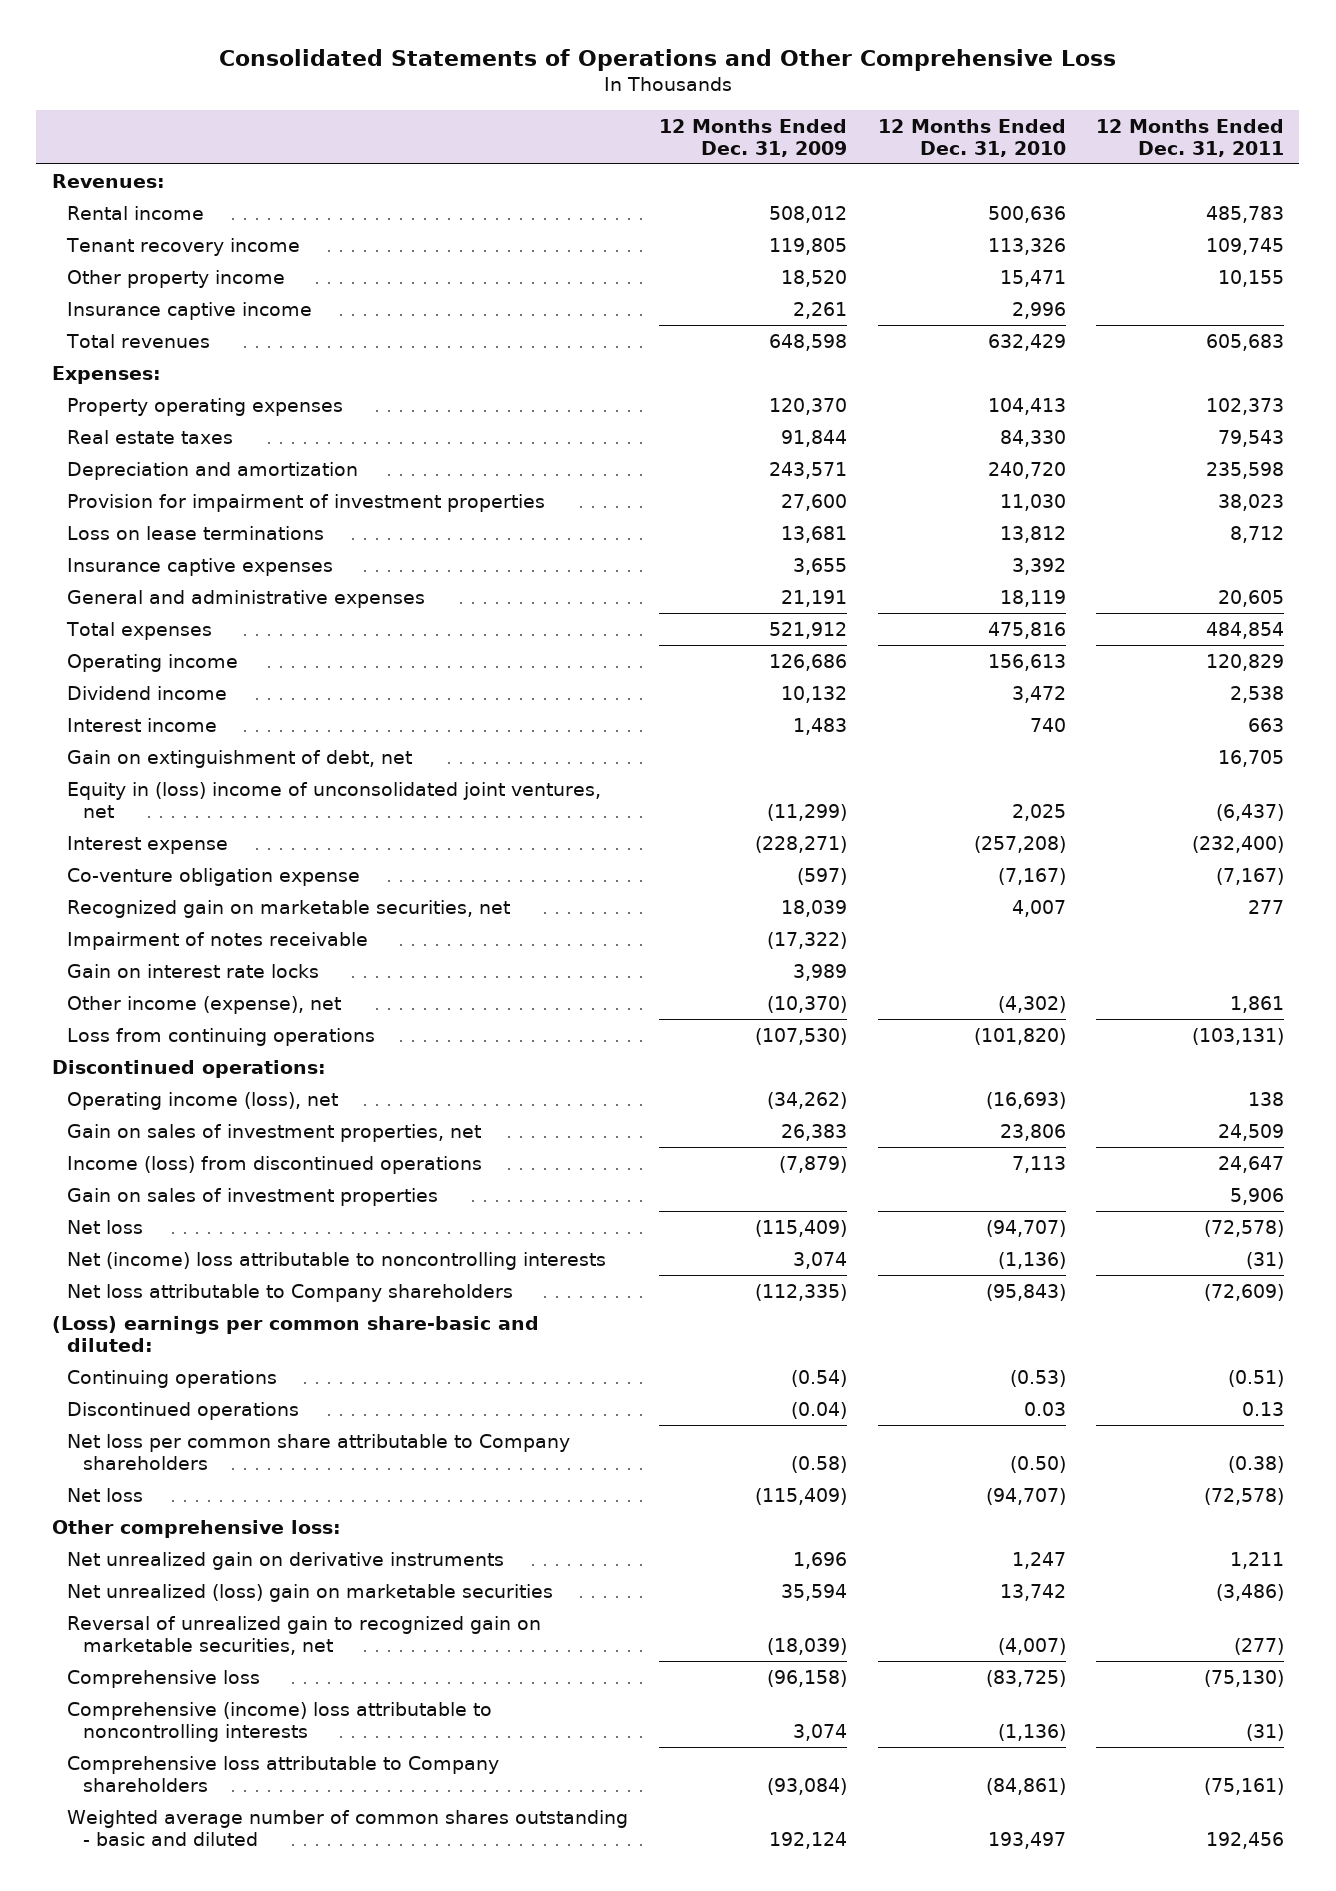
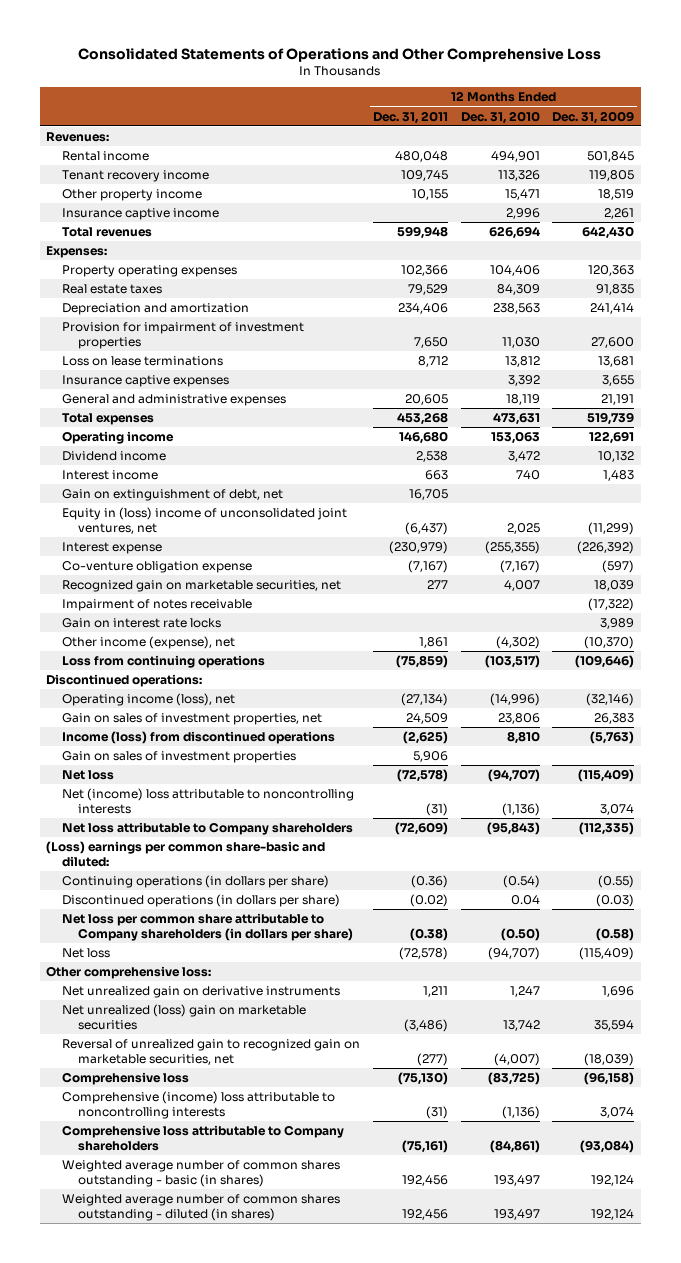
- | 12 Months Ended Dec. 31, 2009 | 12 Months Ended Dec. 31, 2010 | 12 Months Ended Dec. 31, 2011
+ | 12 Months Ended Dec. 31, 2011 | 12 Months Ended Dec. 31, 2010 | 12 Months Ended Dec. 31, 2009
- Rental income | 508,012 | 500,636 | 485,783
+ Rental income | 480,048 | 494,901 | 501,845
- Other property income | 18,520 | 15,471 | 10,155
+ Other property income | 10,155 | 15,471 | 18,519
- Total revenues | 648,598 | 632,429 | 605,683
+ Total revenues | 599,948 | 626,694 | 642,430
- Property operating expenses | 120,370 | 104,413 | 102,373
- Real estate taxes | 91,844 | 84,330 | 79,543
- Depreciation and amortization | 243,571 | 240,720 | 235,598
- Provision for impairment of investment properties | 27,600 | 11,030 | 38,023
+ Property operating expenses | 102,366 | 104,406 | 120,363
+ Real estate taxes | 79,529 | 84,309 | 91,835
+ Depreciation and amortization | 234,406 | 238,563 | 241,414
+ Provision for impairment of investment properties | 7,650 | 11,030 | 27,600
- Total expenses | 521,912 | 475,816 | 484,854
- Operating income | 126,686 | 156,613 | 120,829
+ Total expenses | 453,268 | 473,631 | 519,739
+ Operating income | 146,680 | 153,063 | 122,691
- Interest expense | (228,271) | (257,208) | (232,400)
+ Interest expense | (230,979) | (255,355) | (226,392)
- Loss from continuing operations | (107,530) | (101,820) | (103,131)
+ Loss from continuing operations | (75,859) | (103,517) | (109,646)
- Operating income (loss), net | (34,262) | (16,693) | 138
+ Operating income (loss), net | (27,134) | (14,996) | (32,146)
- Income (loss) from discontinued operations | (7,879) | 7,113 | 24,647
+ Income (loss) from discontinued operations | (2,625) | 8,810 | (5,763)
- Continuing operations | (0.54) | (0.53) | (0.51)
- Discontinued operations | (0.04) | 0.03 | 0.13
- Net loss per common share attributable to Company shareholders | (0.58) | (0.50) | (0.38)
+ Continuing operations (in dollars per share) | (0.36) | (0.54) | (0.55)
+ Discontinued operations (in dollars per share) | (0.02) | 0.04 | (0.03)
+ Net loss per common share attributable to Company shareholders (in dollars per share) | (0.38) | (0.50) | (0.58)
- Weighted average number of common shares outstanding - basic and diluted | 192,124 | 193,497 | 192,456
+ Weighted average number of common shares outstanding - basic (in shares) | 192,456 | 193,497 | 192,124
+ Weighted average number of common shares outstanding - diluted (in shares) | 192,456 | 193,497 | 192,124

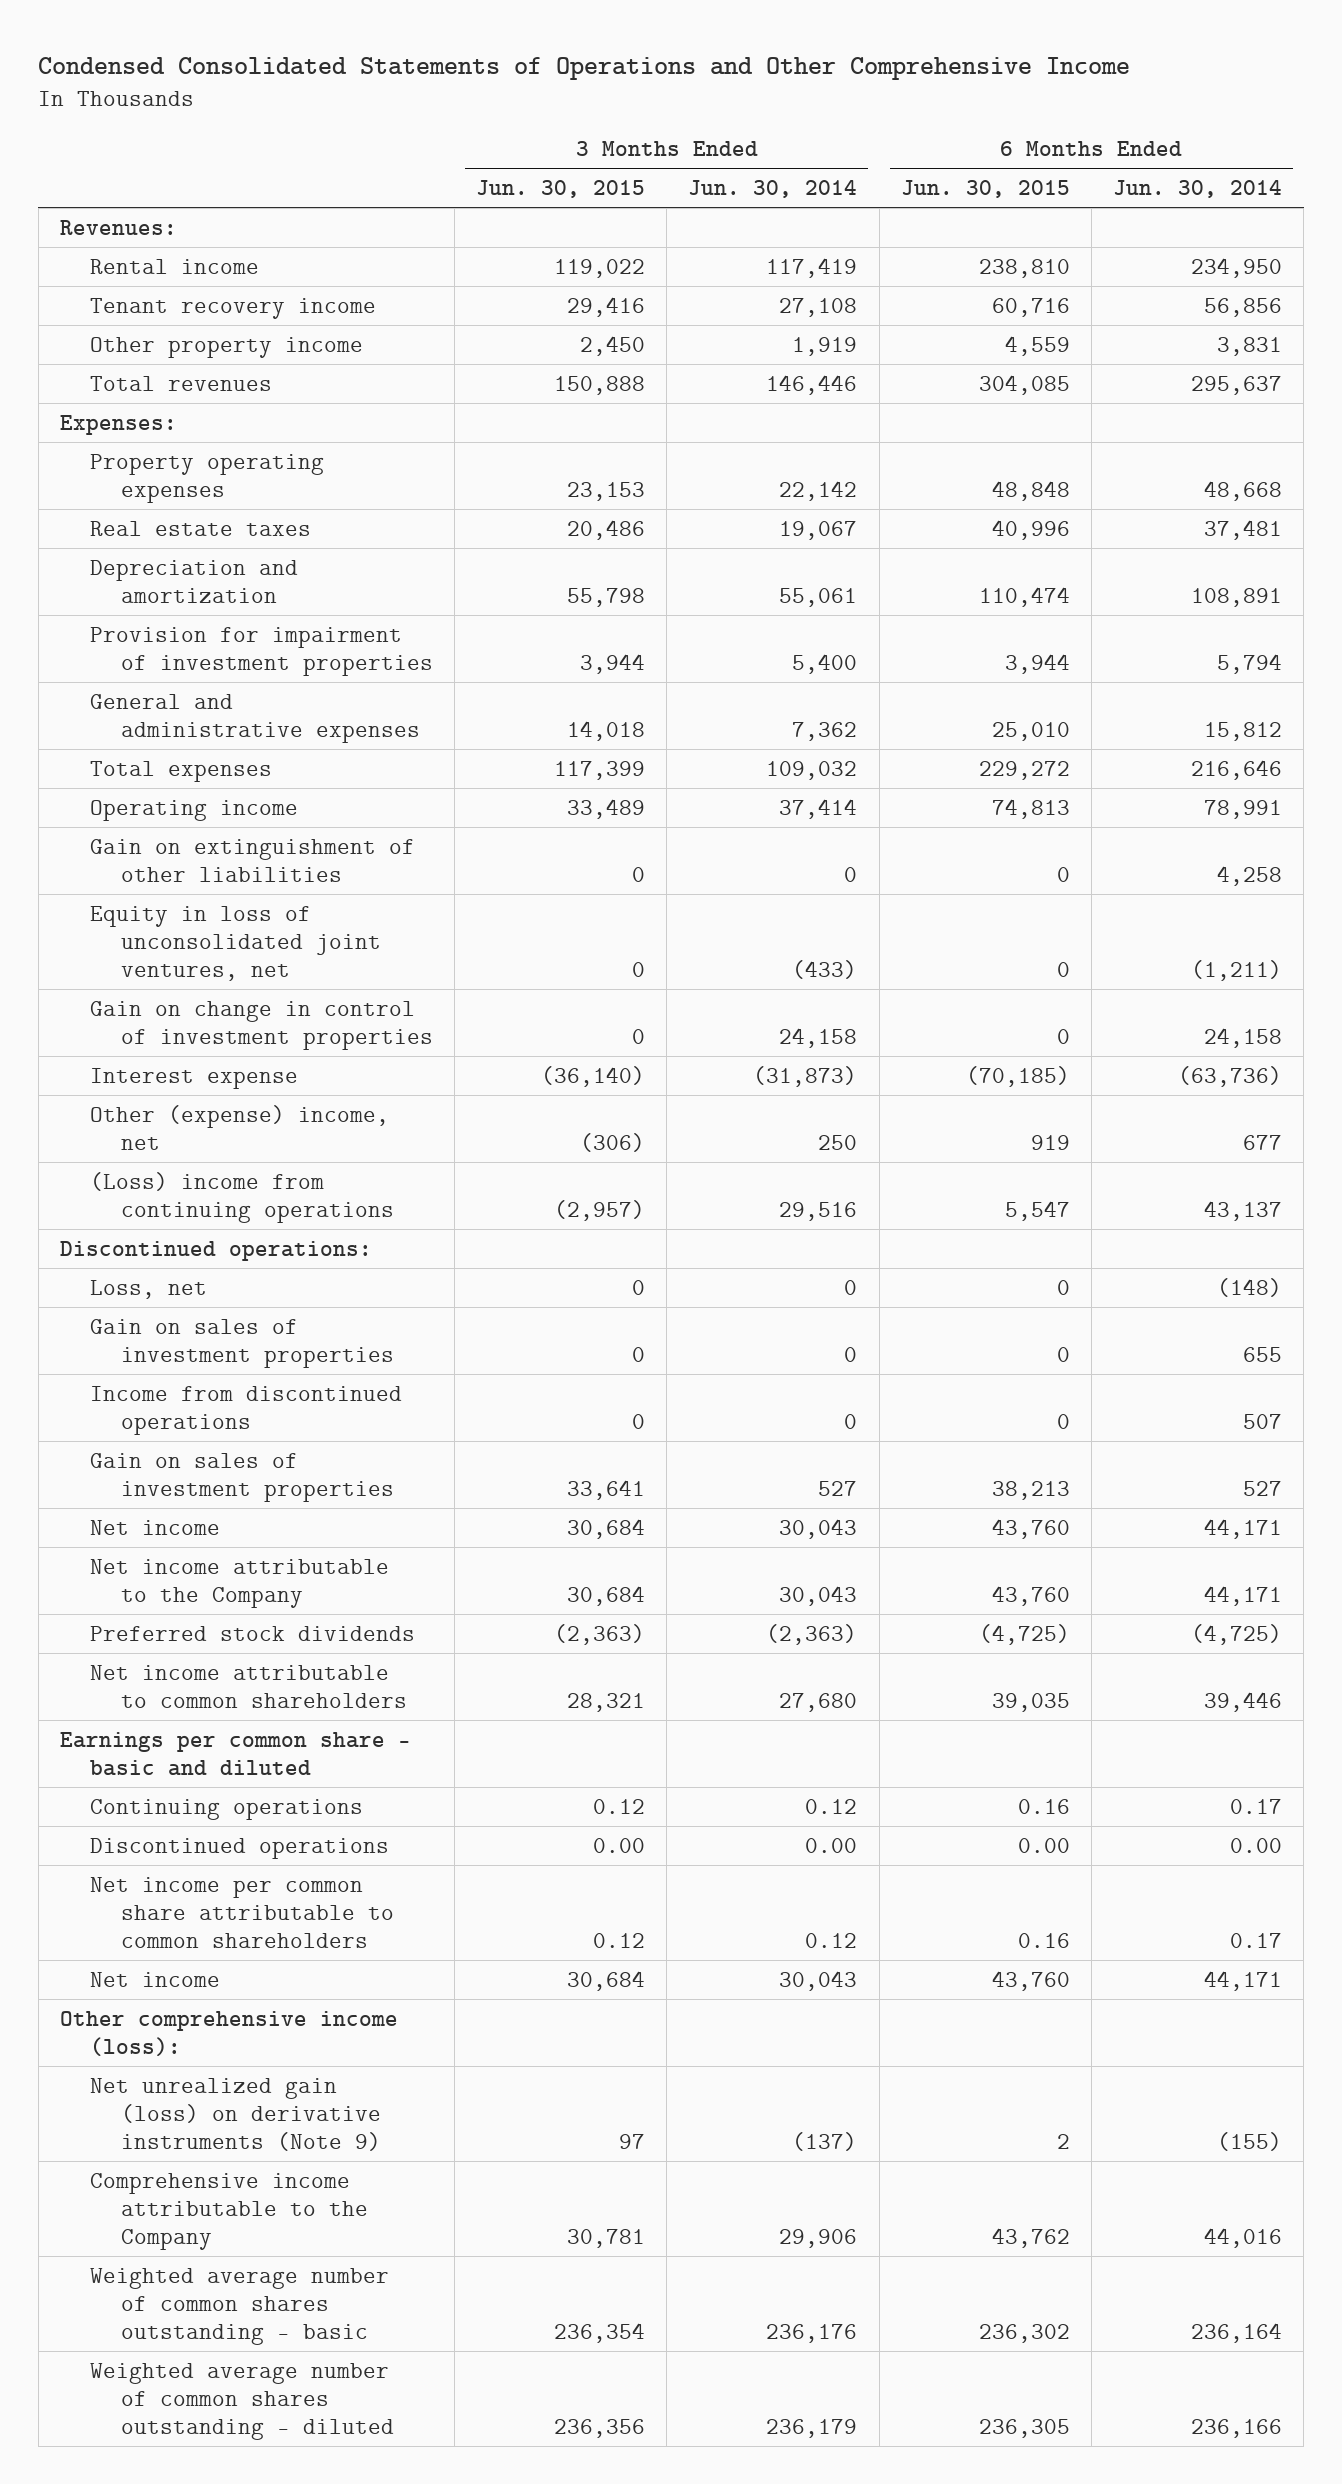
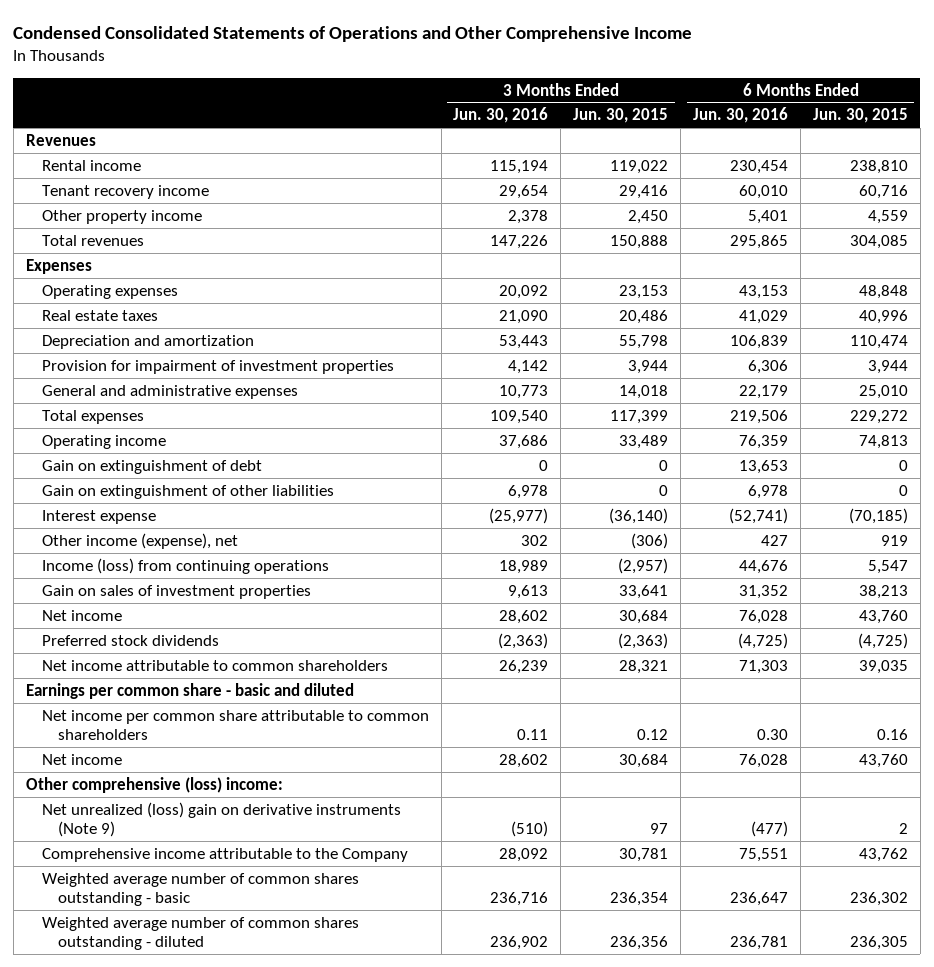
- | 3 Months Ended Jun. 30, 2015 | 3 Months Ended Jun. 30, 2014 | 6 Months Ended Jun. 30, 2015 | 6 Months Ended Jun. 30, 2014
+ | 3 Months Ended Jun. 30, 2016 | 3 Months Ended Jun. 30, 2015 | 6 Months Ended Jun. 30, 2016 | 6 Months Ended Jun. 30, 2015
- Revenues:
+ Revenues
- Expenses:
- Property operating expenses | 23,153 | 22,142 | 48,848 | 48,668
+ Expenses
+ Operating expenses | 20,092 | 23,153 | 43,153 | 48,848
+ Gain on extinguishment of debt | 0 | 0 | 13,653 | 0
- Equity in loss of unconsolidated joint ventures, net | 0 | (433) | 0 | (1,211)
- Gain on change in control of investment properties | 0 | 24,158 | 0 | 24,158
- Other (expense) income, net | (306) | 250 | 919 | 677
- (Loss) income from continuing operations | (2,957) | 29,516 | 5,547 | 43,137
- Discontinued operations:
- Loss, net | 0 | 0 | 0 | (148)
- Gain on sales of investment properties | 0 | 0 | 0 | 655
- Income from discontinued operations | 0 | 0 | 0 | 507
+ Other income (expense), net | 302 | (306) | 427 | 919
+ Income (loss) from continuing operations | 18,989 | (2,957) | 44,676 | 5,547
- Net income attributable to the Company | 30,684 | 30,043 | 43,760 | 44,171
- Continuing operations | 0.12 | 0.12 | 0.16 | 0.17
- Discontinued operations | 0.00 | 0.00 | 0.00 | 0.00
- Other comprehensive income (loss):
- Net unrealized gain (loss) on derivative instruments (Note 9) | 97 | (137) | 2 | (155)
+ Other comprehensive (loss) income:
+ Net unrealized (loss) gain on derivative instruments (Note 9) | (510) | 97 | (477) | 2

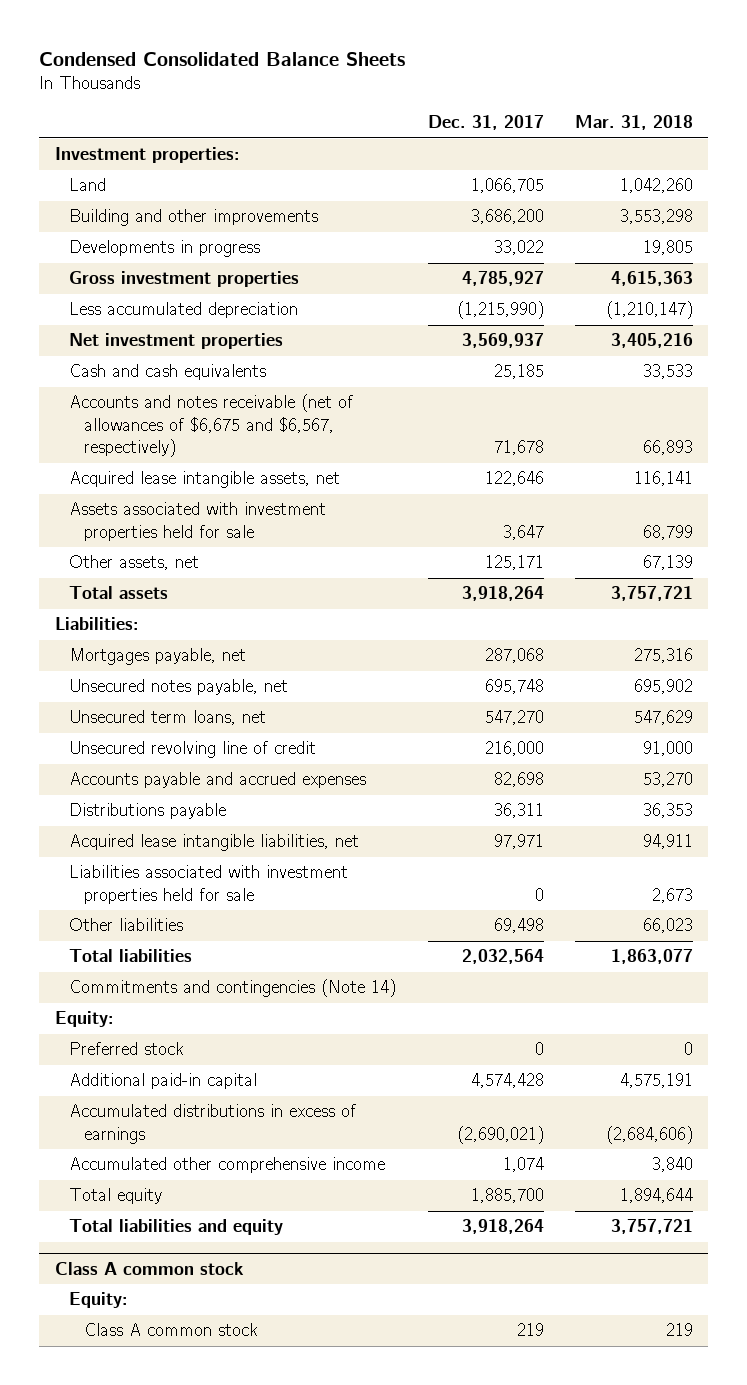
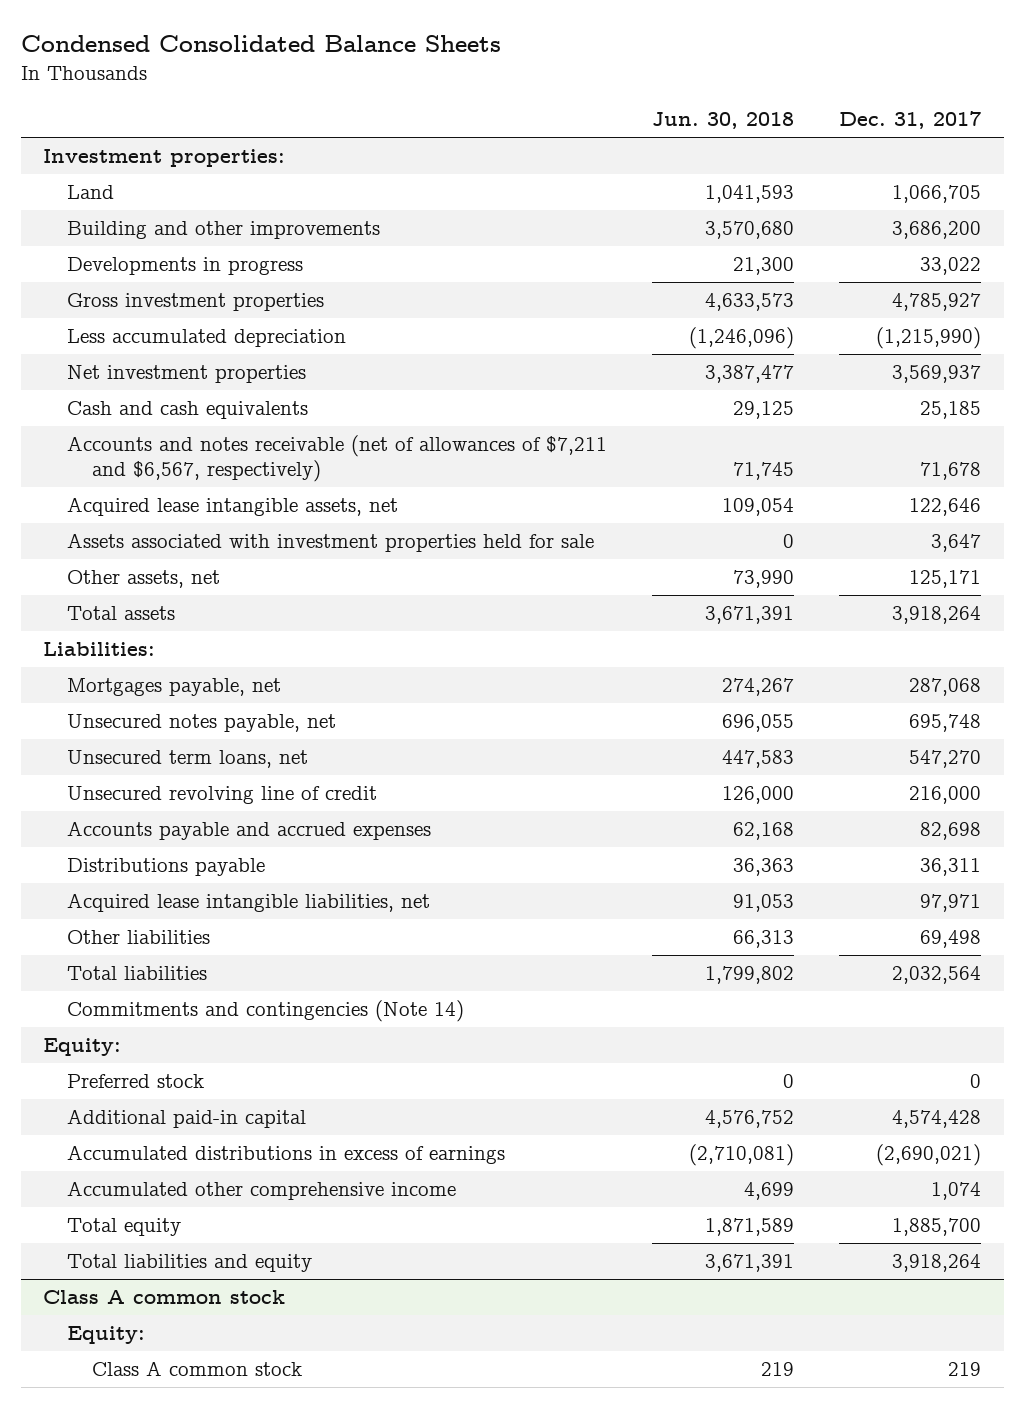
- | Dec. 31, 2017 | Mar. 31, 2018
+ | Jun. 30, 2018 | Dec. 31, 2017
- Accounts and notes receivable (net of allowances of $6,675 and $6,567, respectively) | 71,678 | 66,893
+ Accounts and notes receivable (net of allowances of $7,211 and $6,567, respectively) | 71,745 | 71,678
- Liabilities associated with investment properties held for sale | 0 | 2,673

